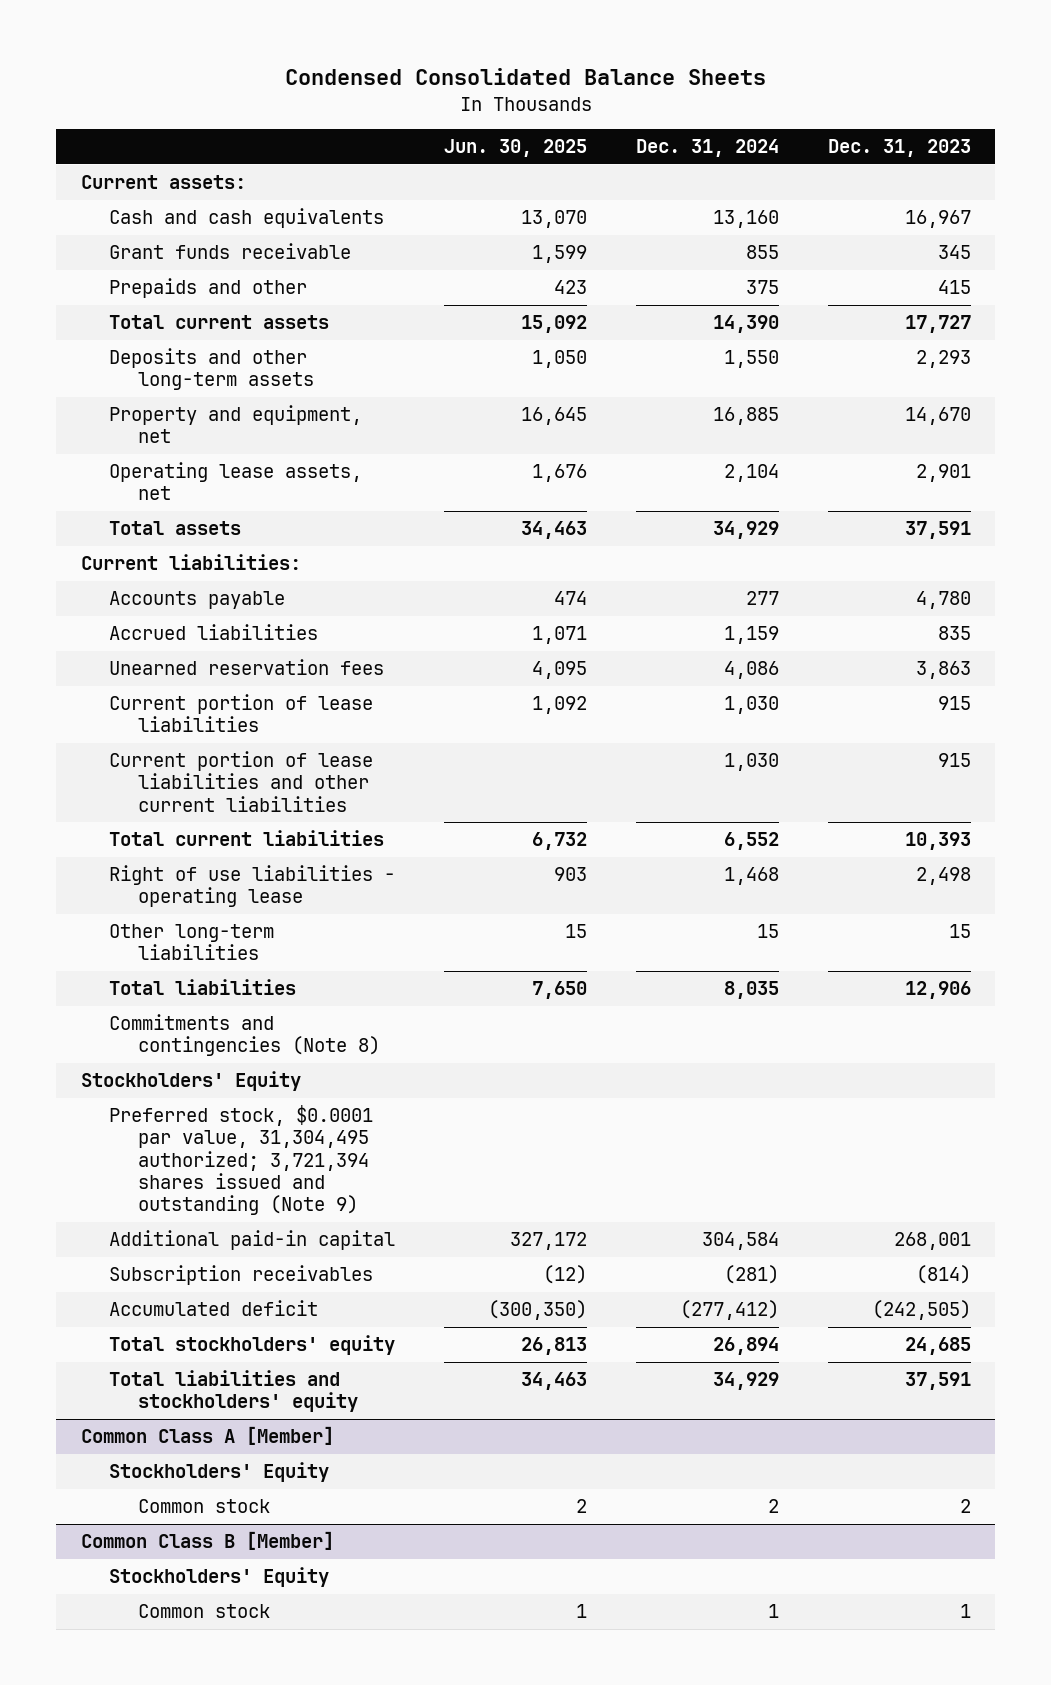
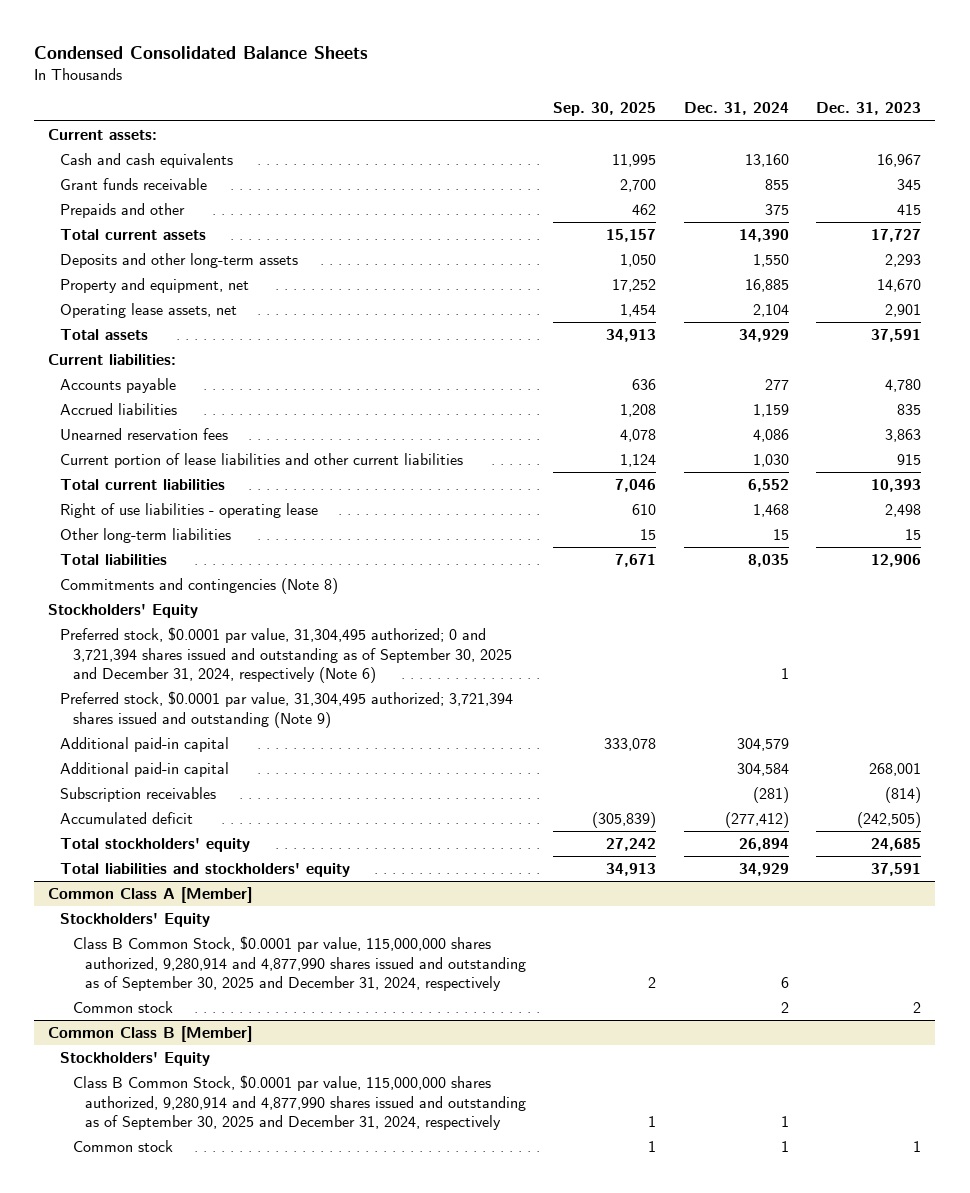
- | Jun. 30, 2025 | Dec. 31, 2024 | Dec. 31, 2023
+ | Sep. 30, 2025 | Dec. 31, 2024 | Dec. 31, 2023
- Current portion of lease liabilities | 1,092 | 1,030 | 915
+ Preferred stock, $0.0001 par value, 31,304,495 authorized; 0 and 3,721,394 shares issued and outstanding as of September 30, 2025 and December 31, 2024, respectively (Note 6) | | 1 |
+ Additional paid-in capital | 333,078 | 304,579 |
@ Common Class A [Member]
+ Class B Common Stock, $0.0001 par value, 115,000,000 shares authorized, 9,280,914 and 4,877,990 shares issued and outstanding as of September 30, 2025 and December 31, 2024, respectively | 2 | 6 |
@ Common Class B [Member]
+ Class B Common Stock, $0.0001 par value, 115,000,000 shares authorized, 9,280,914 and 4,877,990 shares issued and outstanding as of September 30, 2025 and December 31, 2024, respectively | 1 | 1 |

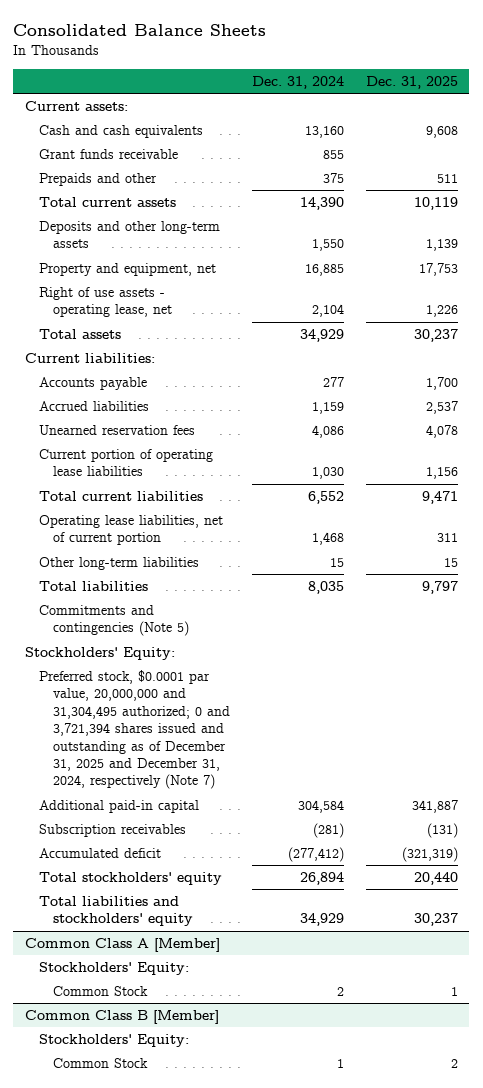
- Condensed Consolidated Balance Sheets
+ Consolidated Balance Sheets
- | Sep. 30, 2025 | Dec. 31, 2024 | Dec. 31, 2023
+ | Dec. 31, 2024 | Dec. 31, 2025
- Operating lease assets, net | 1,454 | 2,104 | 2,901
+ Right of use assets - operating lease, net | 2,104 | 1,226
- Current portion of lease liabilities and other current liabilities | 1,124 | 1,030 | 915
+ Current portion of operating lease liabilities | 1,030 | 1,156
- Right of use liabilities - operating lease | 610 | 1,468 | 2,498
+ Operating lease liabilities, net of current portion | 1,468 | 311
- Commitments and contingencies (Note 8)
- Stockholders' Equity
- Preferred stock, $0.0001 par value, 31,304,495 authorized; 0 and 3,721,394 shares issued and outstanding as of September 30, 2025 and December 31, 2024, respectively (Note 6) | | 1 |
- Preferred stock, $0.0001 par value, 31,304,495 authorized; 3,721,394 shares issued and outstanding (Note 9)
- Additional paid-in capital | 333,078 | 304,579 |
+ Commitments and contingencies (Note 5)
+ Stockholders' Equity:
+ Preferred stock, $0.0001 par value, 20,000,000 and 31,304,495 authorized; 0 and 3,721,394 shares issued and outstanding as of December 31, 2025 and December 31, 2024, respectively (Note 7)
@ Common Class A [Member]
- Stockholders' Equity
- Class B Common Stock, $0.0001 par value, 115,000,000 shares authorized, 9,280,914 and 4,877,990 shares issued and outstanding as of September 30, 2025 and December 31, 2024, respectively | 2 | 6 |
- Common stock | | 2 | 2
+ Stockholders' Equity:
+ Common Stock | 2 | 1
@ Common Class B [Member]
- Stockholders' Equity
- Class B Common Stock, $0.0001 par value, 115,000,000 shares authorized, 9,280,914 and 4,877,990 shares issued and outstanding as of September 30, 2025 and December 31, 2024, respectively | 1 | 1 |
- Common stock | 1 | 1 | 1
+ Stockholders' Equity:
+ Common Stock | 1 | 2

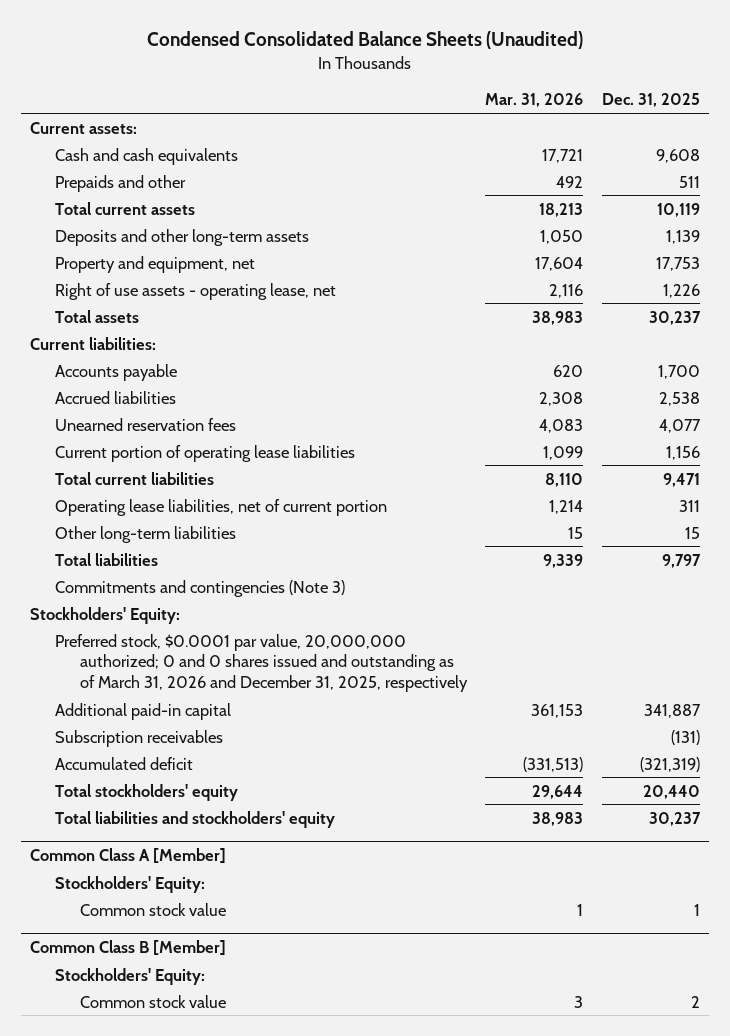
- Consolidated Balance Sheets
+ Condensed Consolidated Balance Sheets (Unaudited)
- | Dec. 31, 2024 | Dec. 31, 2025
+ | Mar. 31, 2026 | Dec. 31, 2025
- Grant funds receivable | 855 |
- Accrued liabilities | 1,159 | 2,537
- Unearned reservation fees | 4,086 | 4,078
+ Accrued liabilities | 2,308 | 2,538
+ Unearned reservation fees | 4,083 | 4,077
- Commitments and contingencies (Note 5)
+ Commitments and contingencies (Note 3)
- Preferred stock, $0.0001 par value, 20,000,000 and 31,304,495 authorized; 0 and 3,721,394 shares issued and outstanding as of December 31, 2025 and December 31, 2024, respectively (Note 7)
+ Preferred stock, $0.0001 par value, 20,000,000 authorized; 0 and 0 shares issued and outstanding as of March 31, 2026 and December 31, 2025, respectively
@ Common Class A [Member]
- Common Stock | 2 | 1
+ Common stock value | 1 | 1
@ Common Class B [Member]
- Common Stock | 1 | 2
+ Common stock value | 3 | 2

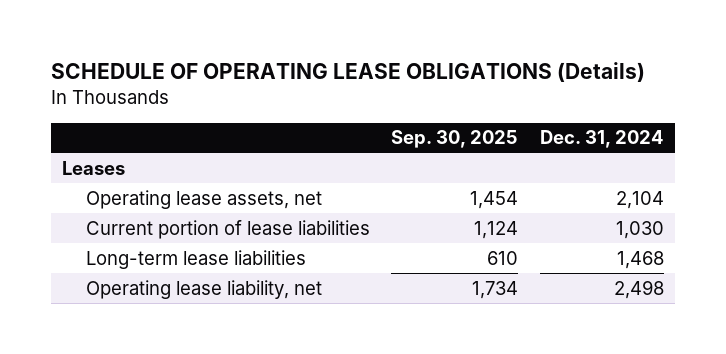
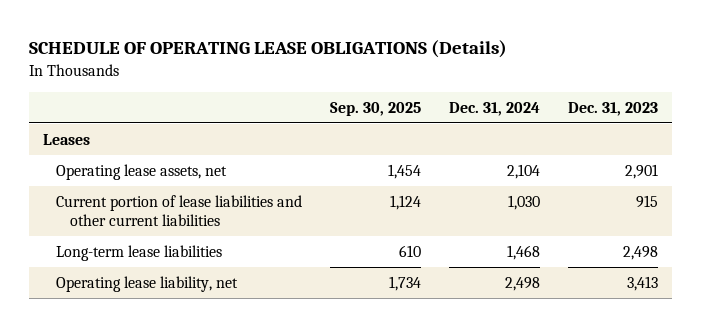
- | Sep. 30, 2025 | Dec. 31, 2024
+ | Sep. 30, 2025 | Dec. 31, 2024 | Dec. 31, 2023
- Current portion of lease liabilities | 1,124 | 1,030
+ Current portion of lease liabilities and other current liabilities | 1,124 | 1,030 | 915

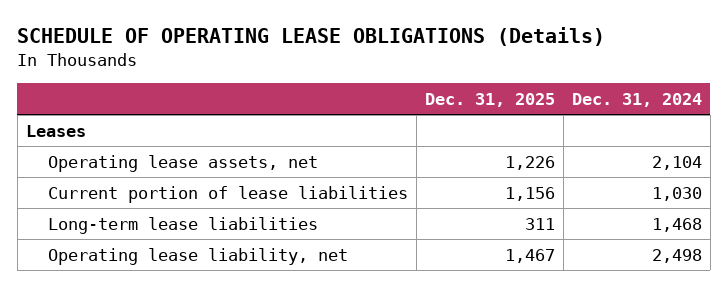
- | Sep. 30, 2025 | Dec. 31, 2024 | Dec. 31, 2023
+ | Dec. 31, 2025 | Dec. 31, 2024
- Current portion of lease liabilities and other current liabilities | 1,124 | 1,030 | 915
+ Current portion of lease liabilities | 1,156 | 1,030

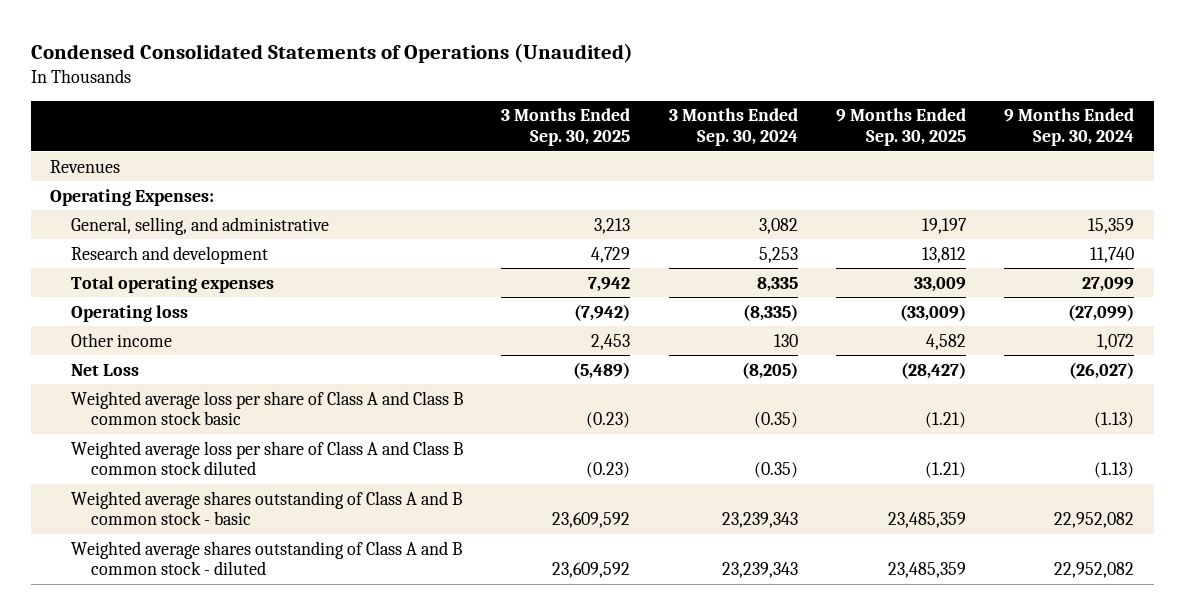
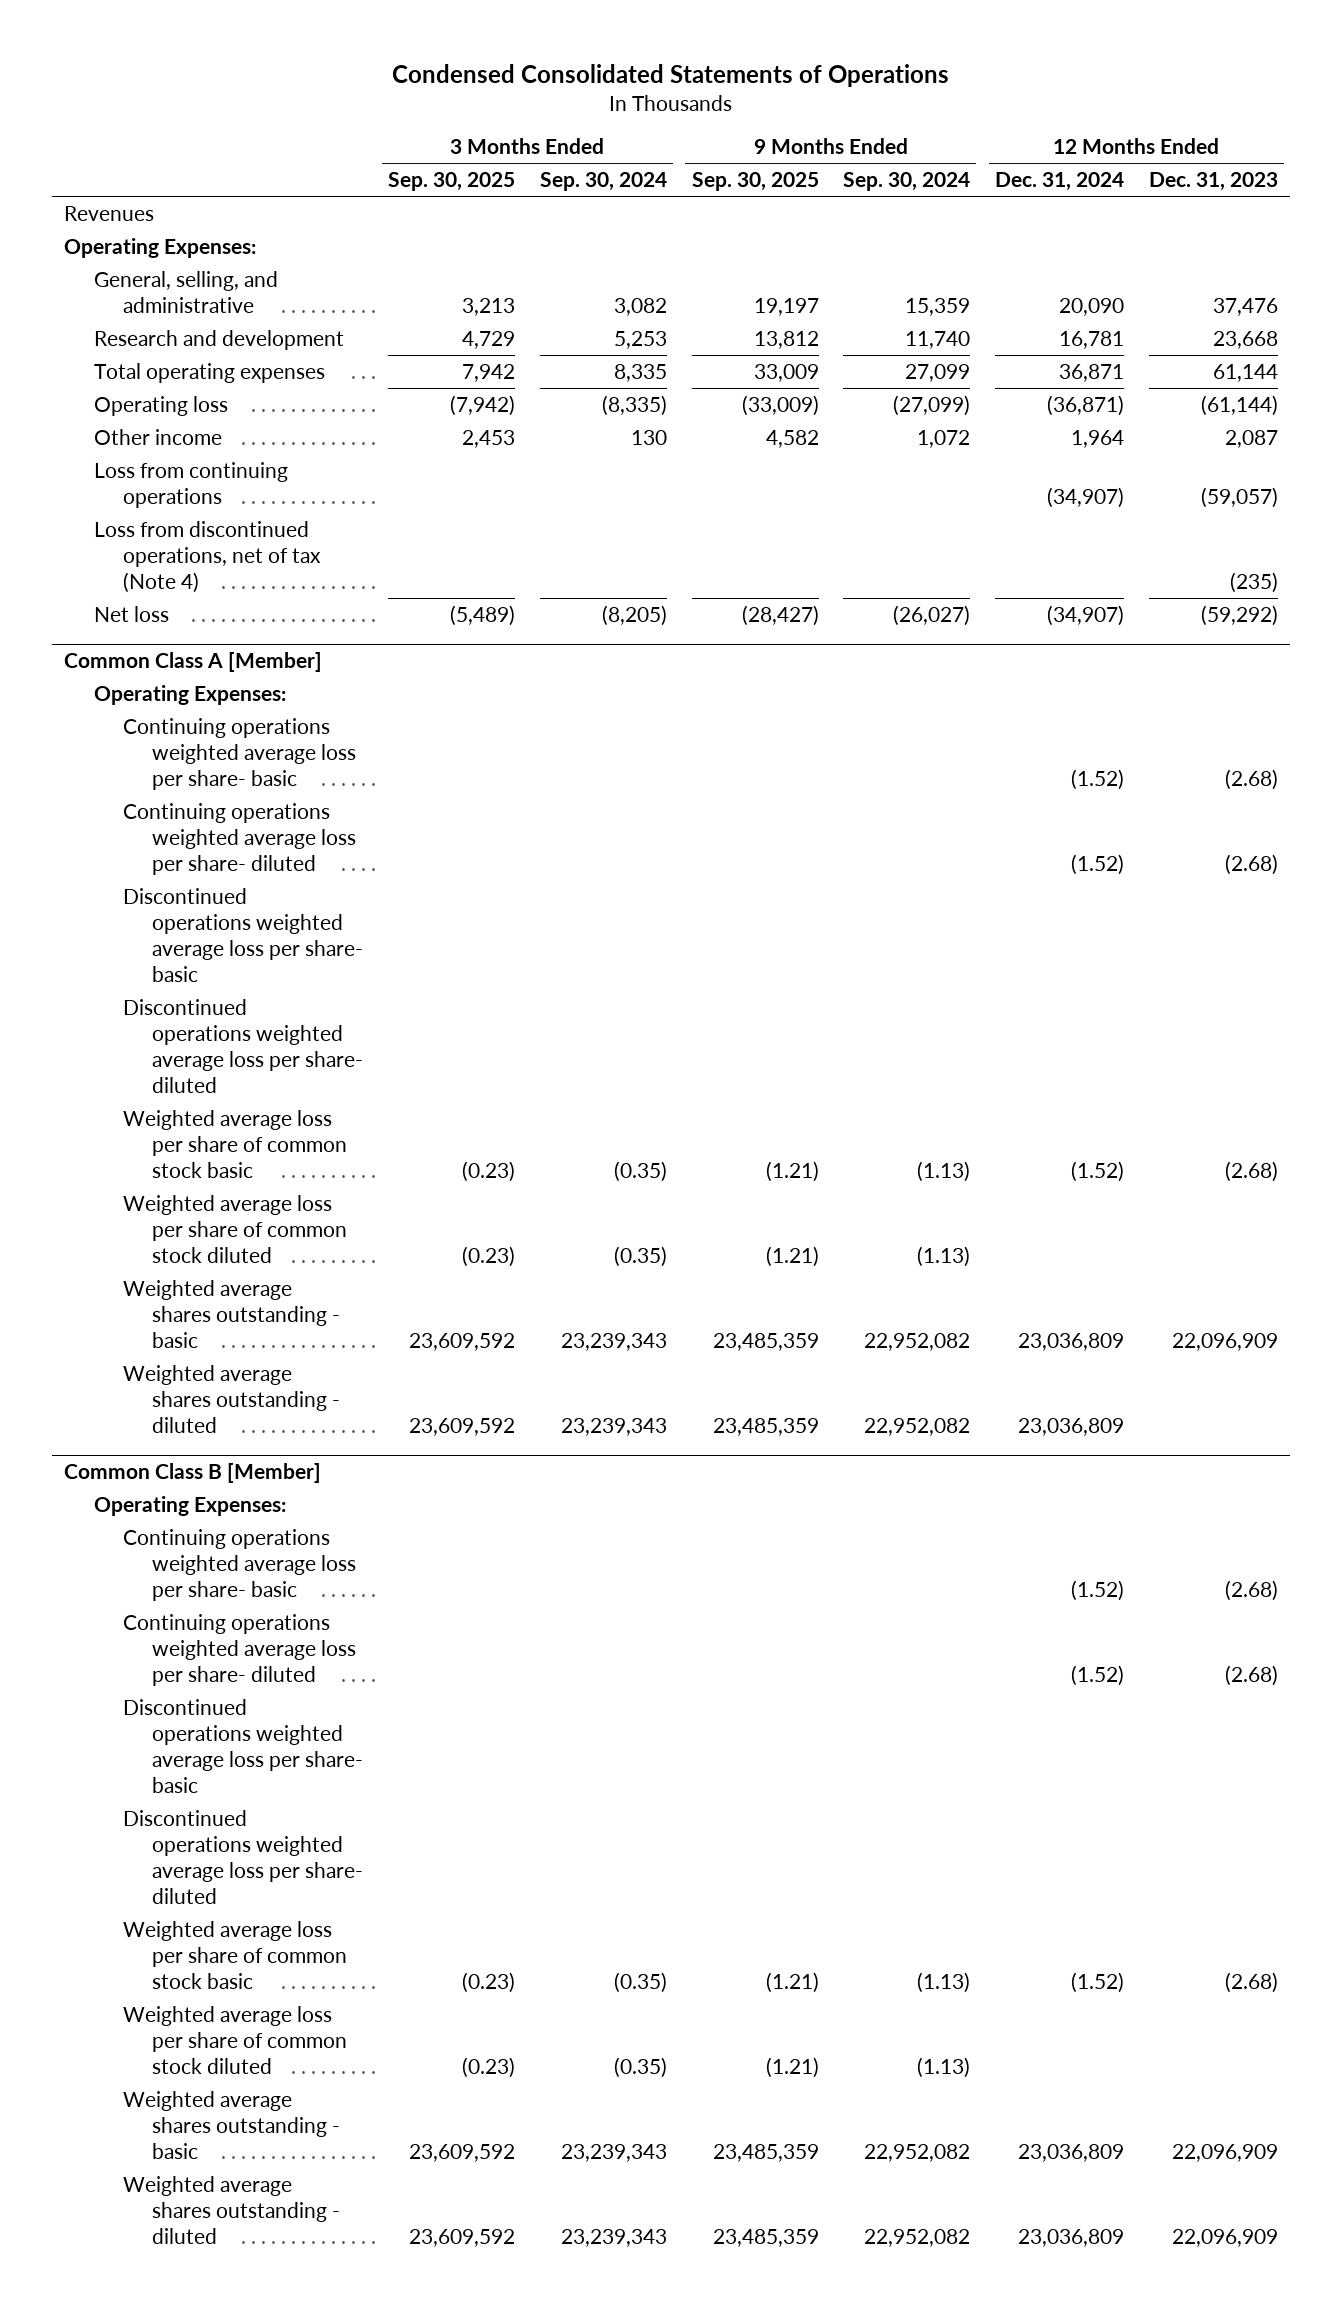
- Condensed Consolidated Statements of Operations (Unaudited)
+ Condensed Consolidated Statements of Operations
- | 3 Months Ended Sep. 30, 2025 | 3 Months Ended Sep. 30, 2024 | 9 Months Ended Sep. 30, 2025 | 9 Months Ended Sep. 30, 2024
+ | 3 Months Ended Sep. 30, 2025 | 3 Months Ended Sep. 30, 2024 | 9 Months Ended Sep. 30, 2025 | 9 Months Ended Sep. 30, 2024 | 12 Months Ended Dec. 31, 2024 | 12 Months Ended Dec. 31, 2023
- Net Loss | (5,489) | (8,205) | (28,427) | (26,027)
- Weighted average loss per share of Class A and Class B common stock basic | (0.23) | (0.35) | (1.21) | (1.13)
- Weighted average loss per share of Class A and Class B common stock diluted | (0.23) | (0.35) | (1.21) | (1.13)
- Weighted average shares outstanding of Class A and B common stock - basic | 23,609,592 | 23,239,343 | 23,485,359 | 22,952,082
- Weighted average shares outstanding of Class A and B common stock - diluted | 23,609,592 | 23,239,343 | 23,485,359 | 22,952,082
+ Loss from continuing operations | | | | | (34,907) | (59,057)
+ Loss from discontinued operations, net of tax (Note 4) | | | | | | (235)
+ Net loss | (5,489) | (8,205) | (28,427) | (26,027) | (34,907) | (59,292)
+ Common Class A [Member]
+ Operating Expenses:
+ Continuing operations weighted average loss per share- basic | | | | | (1.52) | (2.68)
+ Continuing operations weighted average loss per share- diluted | | | | | (1.52) | (2.68)
+ Discontinued operations weighted average loss per share- basic
+ Discontinued operations weighted average loss per share- diluted
+ Weighted average loss per share of common stock basic | (0.23) | (0.35) | (1.21) | (1.13) | (1.52) | (2.68)
+ Weighted average loss per share of common stock diluted | (0.23) | (0.35) | (1.21) | (1.13) | |
+ Weighted average shares outstanding - basic | 23,609,592 | 23,239,343 | 23,485,359 | 22,952,082 | 23,036,809 | 22,096,909
+ Weighted average shares outstanding - diluted | 23,609,592 | 23,239,343 | 23,485,359 | 22,952,082 | 23,036,809 |
+ Common Class B [Member]
+ Operating Expenses:
+ Continuing operations weighted average loss per share- basic | | | | | (1.52) | (2.68)
+ Continuing operations weighted average loss per share- diluted | | | | | (1.52) | (2.68)
+ Discontinued operations weighted average loss per share- basic
+ Discontinued operations weighted average loss per share- diluted
+ Weighted average loss per share of common stock basic | (0.23) | (0.35) | (1.21) | (1.13) | (1.52) | (2.68)
+ Weighted average loss per share of common stock diluted | (0.23) | (0.35) | (1.21) | (1.13) | |
+ Weighted average shares outstanding - basic | 23,609,592 | 23,239,343 | 23,485,359 | 22,952,082 | 23,036,809 | 22,096,909
+ Weighted average shares outstanding - diluted | 23,609,592 | 23,239,343 | 23,485,359 | 22,952,082 | 23,036,809 | 22,096,909

